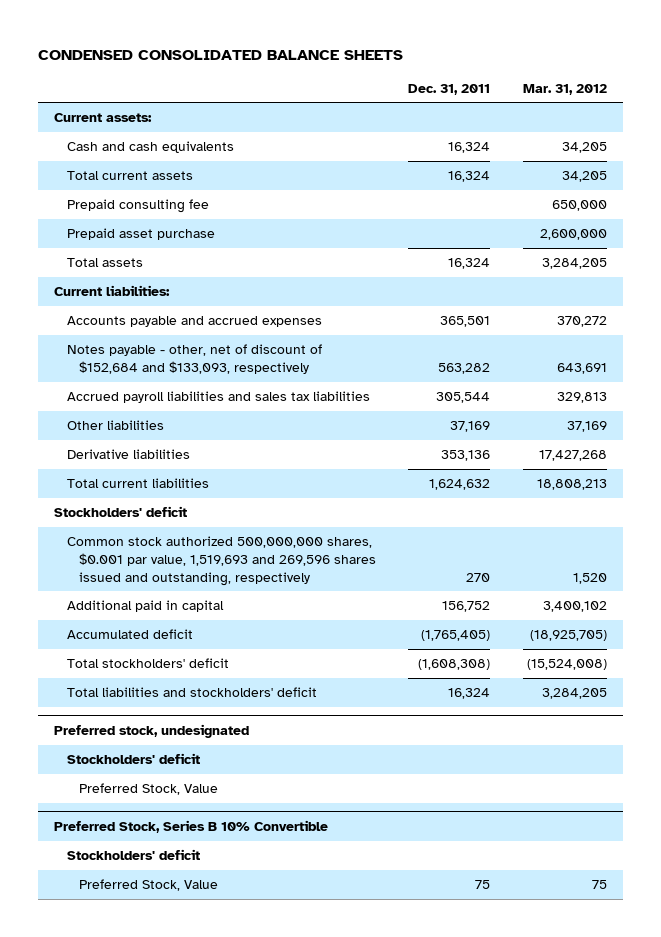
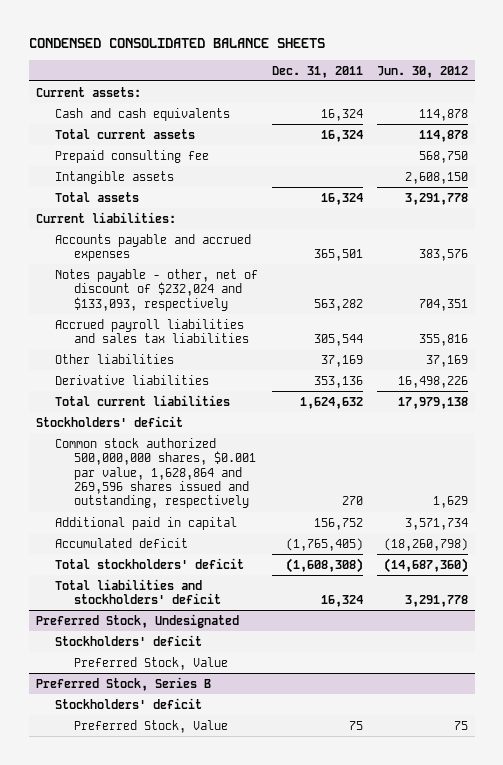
- | Dec. 31, 2011 | Mar. 31, 2012
+ | Dec. 31, 2011 | Jun. 30, 2012
- Prepaid asset purchase | | 2,600,000
+ Intangible assets | | 2,608,150
- Notes payable - other, net of discount of $152,684 and $133,093, respectively | 563,282 | 643,691
+ Notes payable - other, net of discount of $232,024 and $133,093, respectively | 563,282 | 704,351
- Common stock authorized 500,000,000 shares, $0.001 par value, 1,519,693 and 269,596 shares issued and outstanding, respectively | 270 | 1,520
+ Common stock authorized 500,000,000 shares, $0.001 par value, 1,628,864 and 269,596 shares issued and outstanding, respectively | 270 | 1,629
- Preferred stock, undesignated
+ Preferred Stock, Undesignated
- Preferred Stock, Series B 10% Convertible
+ Preferred Stock, Series B

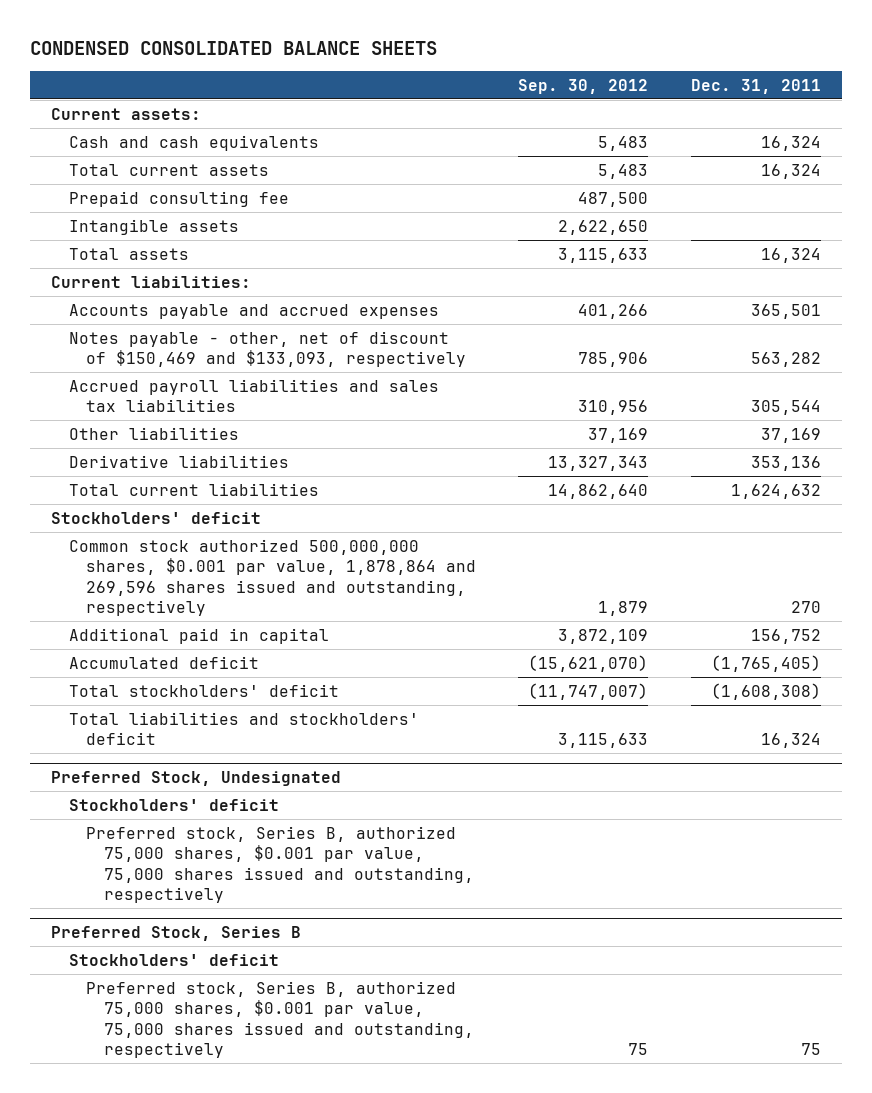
- | Dec. 31, 2011 | Jun. 30, 2012
+ | Sep. 30, 2012 | Dec. 31, 2011
- Notes payable - other, net of discount of $232,024 and $133,093, respectively | 563,282 | 704,351
+ Notes payable - other, net of discount of $150,469 and $133,093, respectively | 785,906 | 563,282
- Common stock authorized 500,000,000 shares, $0.001 par value, 1,628,864 and 269,596 shares issued and outstanding, respectively | 270 | 1,629
+ Common stock authorized 500,000,000 shares, $0.001 par value, 1,878,864 and 269,596 shares issued and outstanding, respectively | 1,879 | 270
@ Preferred Stock, Undesignated
- Preferred Stock, Value
+ Preferred stock, Series B, authorized 75,000 shares, $0.001 par value, 75,000 shares issued and outstanding, respectively
@ Preferred Stock, Series B
- Preferred Stock, Value | 75 | 75
+ Preferred stock, Series B, authorized 75,000 shares, $0.001 par value, 75,000 shares issued and outstanding, respectively | 75 | 75

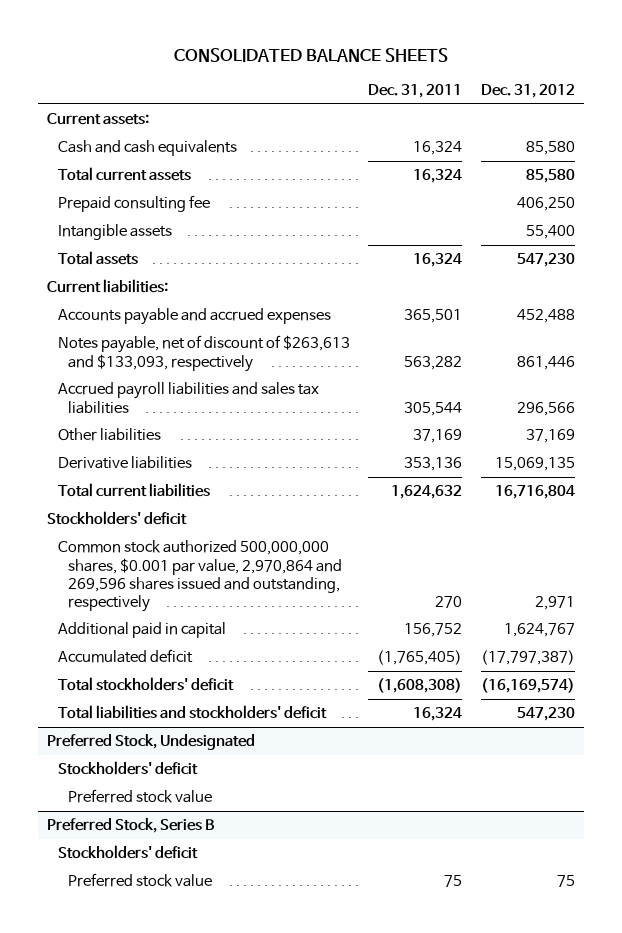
- CONDENSED CONSOLIDATED BALANCE SHEETS
+ CONSOLIDATED BALANCE SHEETS
- | Sep. 30, 2012 | Dec. 31, 2011
+ | Dec. 31, 2011 | Dec. 31, 2012
- Notes payable - other, net of discount of $150,469 and $133,093, respectively | 785,906 | 563,282
+ Notes payable, net of discount of $263,613 and $133,093, respectively | 563,282 | 861,446
- Common stock authorized 500,000,000 shares, $0.001 par value, 1,878,864 and 269,596 shares issued and outstanding, respectively | 1,879 | 270
+ Common stock authorized 500,000,000 shares, $0.001 par value, 2,970,864 and 269,596 shares issued and outstanding, respectively | 270 | 2,971
@ Preferred Stock, Undesignated
- Preferred stock, Series B, authorized 75,000 shares, $0.001 par value, 75,000 shares issued and outstanding, respectively
+ Preferred stock value
@ Preferred Stock, Series B
- Preferred stock, Series B, authorized 75,000 shares, $0.001 par value, 75,000 shares issued and outstanding, respectively | 75 | 75
+ Preferred stock value | 75 | 75

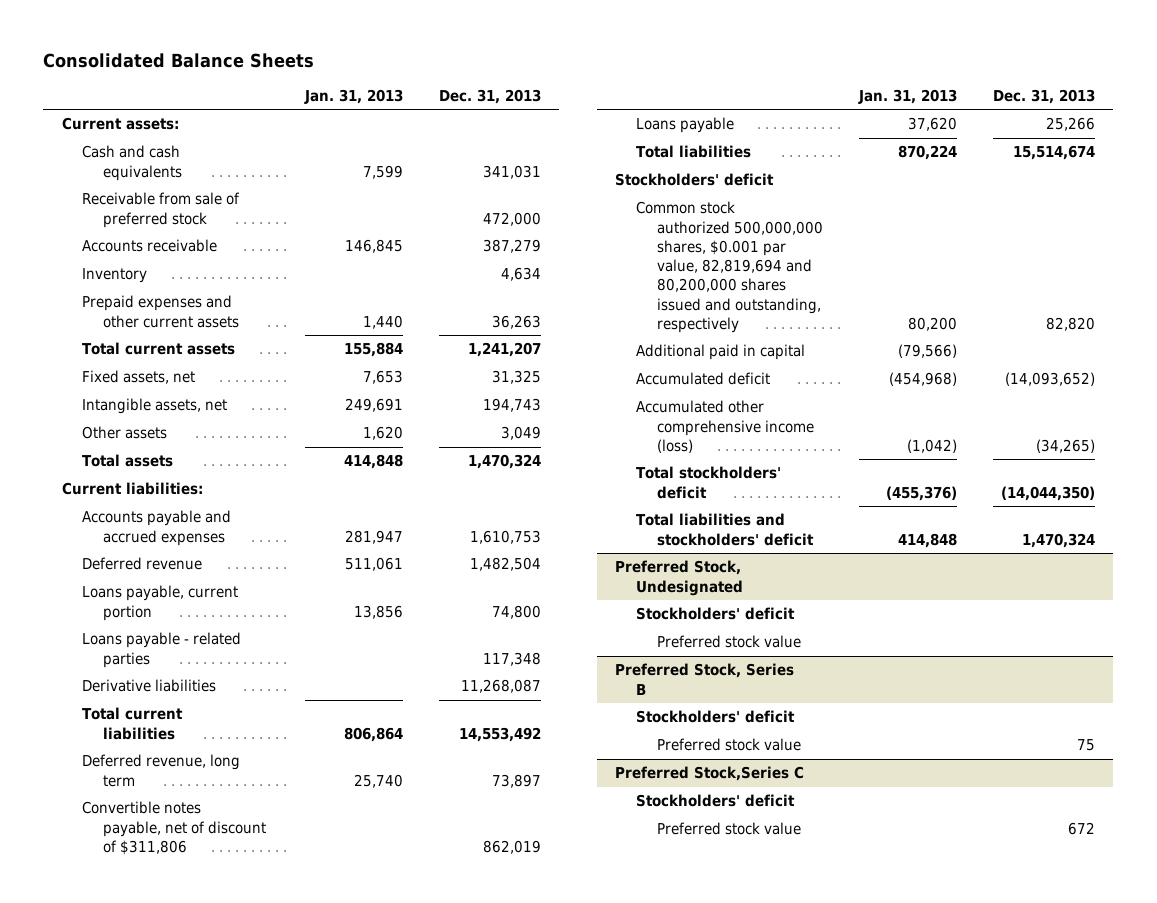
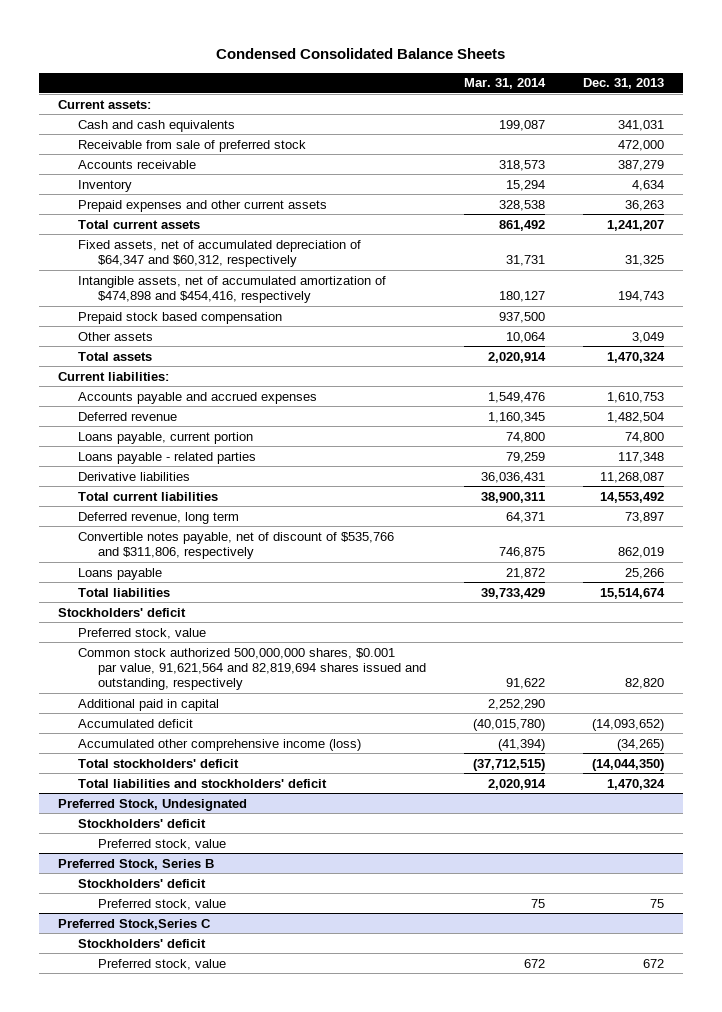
- Consolidated Balance Sheets
+ Condensed Consolidated Balance Sheets
- | Jan. 31, 2013 | Dec. 31, 2013
+ | Mar. 31, 2014 | Dec. 31, 2013
- Fixed assets, net | 7,653 | 31,325
- Intangible assets, net | 249,691 | 194,743
+ Fixed assets, net of accumulated depreciation of $64,347 and $60,312, respectively | 31,731 | 31,325
+ Intangible assets, net of accumulated amortization of $474,898 and $454,416, respectively | 180,127 | 194,743
+ Prepaid stock based compensation | 937,500 |
- Convertible notes payable, net of discount of $311,806 | | 862,019
+ Convertible notes payable, net of discount of $535,766 and $311,806, respectively | 746,875 | 862,019
- Common stock authorized 500,000,000 shares, $0.001 par value, 82,819,694 and 80,200,000 shares issued and outstanding, respectively | 80,200 | 82,820
+ Preferred stock, value
+ Common stock authorized 500,000,000 shares, $0.001 par value, 91,621,564 and 82,819,694 shares issued and outstanding, respectively | 91,622 | 82,820
@ Preferred Stock, Undesignated
- Preferred stock value
+ Preferred stock, value
@ Preferred Stock, Series B
- Preferred stock value | | 75
+ Preferred stock, value | 75 | 75
@ Preferred Stock,Series C
- Preferred stock value | | 672
+ Preferred stock, value | 672 | 672

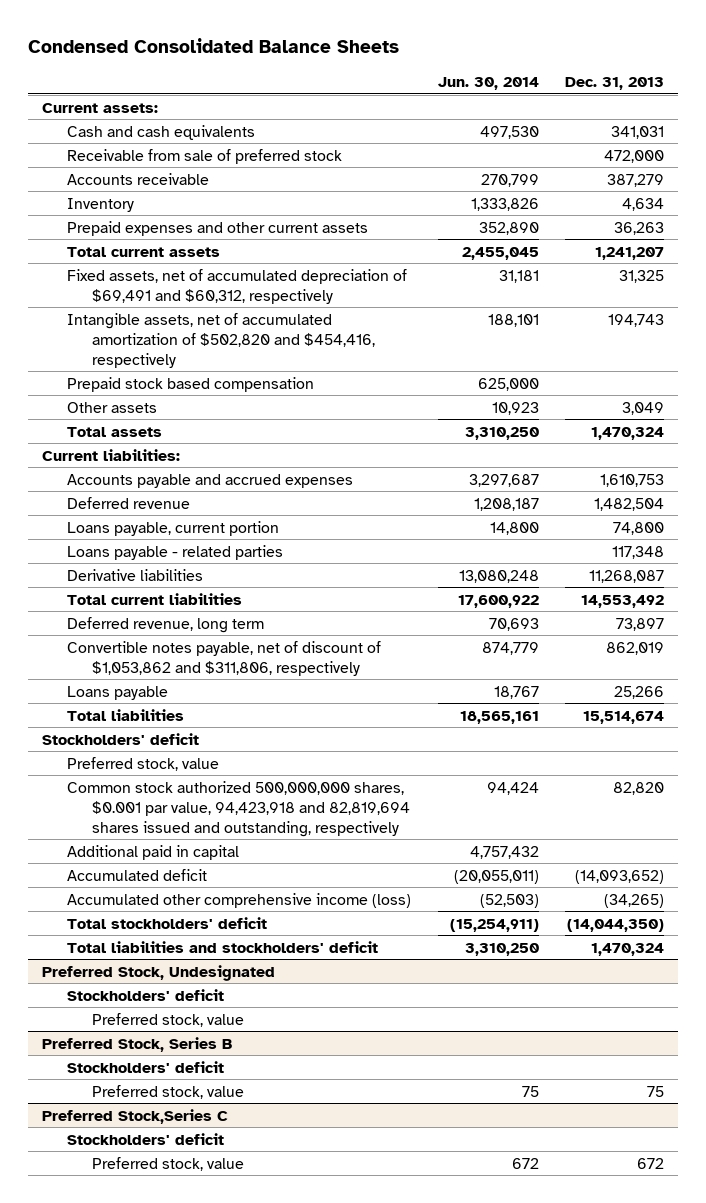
- | Mar. 31, 2014 | Dec. 31, 2013
+ | Jun. 30, 2014 | Dec. 31, 2013
- Fixed assets, net of accumulated depreciation of $64,347 and $60,312, respectively | 31,731 | 31,325
- Intangible assets, net of accumulated amortization of $474,898 and $454,416, respectively | 180,127 | 194,743
+ Fixed assets, net of accumulated depreciation of $69,491 and $60,312, respectively | 31,181 | 31,325
+ Intangible assets, net of accumulated amortization of $502,820 and $454,416, respectively | 188,101 | 194,743
- Convertible notes payable, net of discount of $535,766 and $311,806, respectively | 746,875 | 862,019
+ Convertible notes payable, net of discount of $1,053,862 and $311,806, respectively | 874,779 | 862,019
- Common stock authorized 500,000,000 shares, $0.001 par value, 91,621,564 and 82,819,694 shares issued and outstanding, respectively | 91,622 | 82,820
+ Common stock authorized 500,000,000 shares, $0.001 par value, 94,423,918 and 82,819,694 shares issued and outstanding, respectively | 94,424 | 82,820

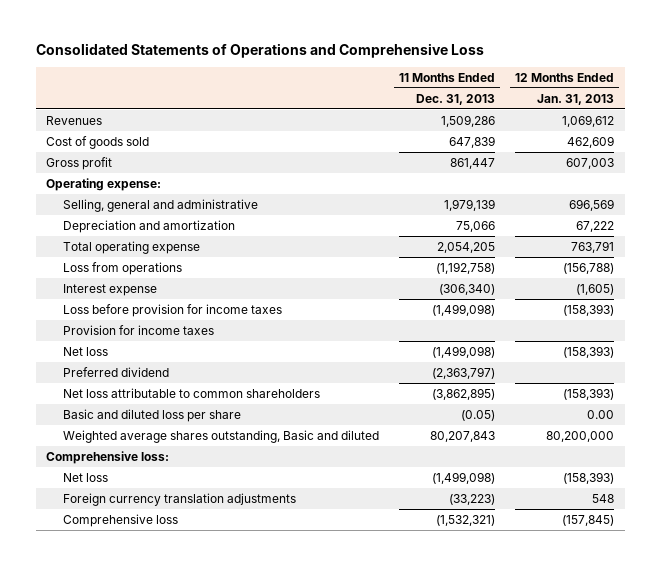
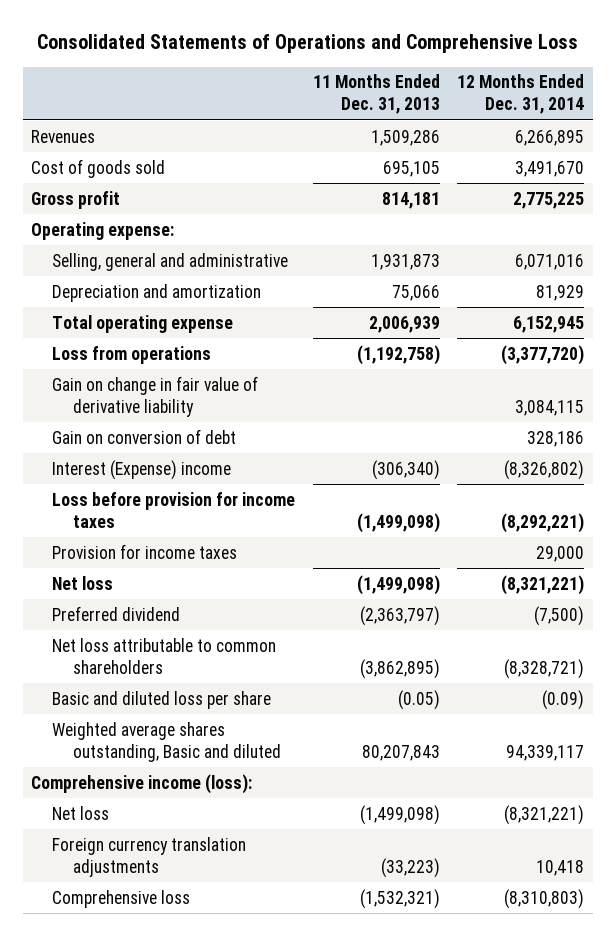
- | 11 Months Ended Dec. 31, 2013 | 12 Months Ended Jan. 31, 2013
+ | 11 Months Ended Dec. 31, 2013 | 12 Months Ended Dec. 31, 2014
- Cost of goods sold | 647,839 | 462,609
- Gross profit | 861,447 | 607,003
+ Cost of goods sold | 695,105 | 3,491,670
+ Gross profit | 814,181 | 2,775,225
- Selling, general and administrative | 1,979,139 | 696,569
+ Selling, general and administrative | 1,931,873 | 6,071,016
- Total operating expense | 2,054,205 | 763,791
+ Total operating expense | 2,006,939 | 6,152,945
- Interest expense | (306,340) | (1,605)
+ Gain on change in fair value of derivative liability | | 3,084,115
+ Gain on conversion of debt | | 328,186
+ Interest (Expense) income | (306,340) | (8,326,802)
- Comprehensive loss:
+ Comprehensive income (loss):

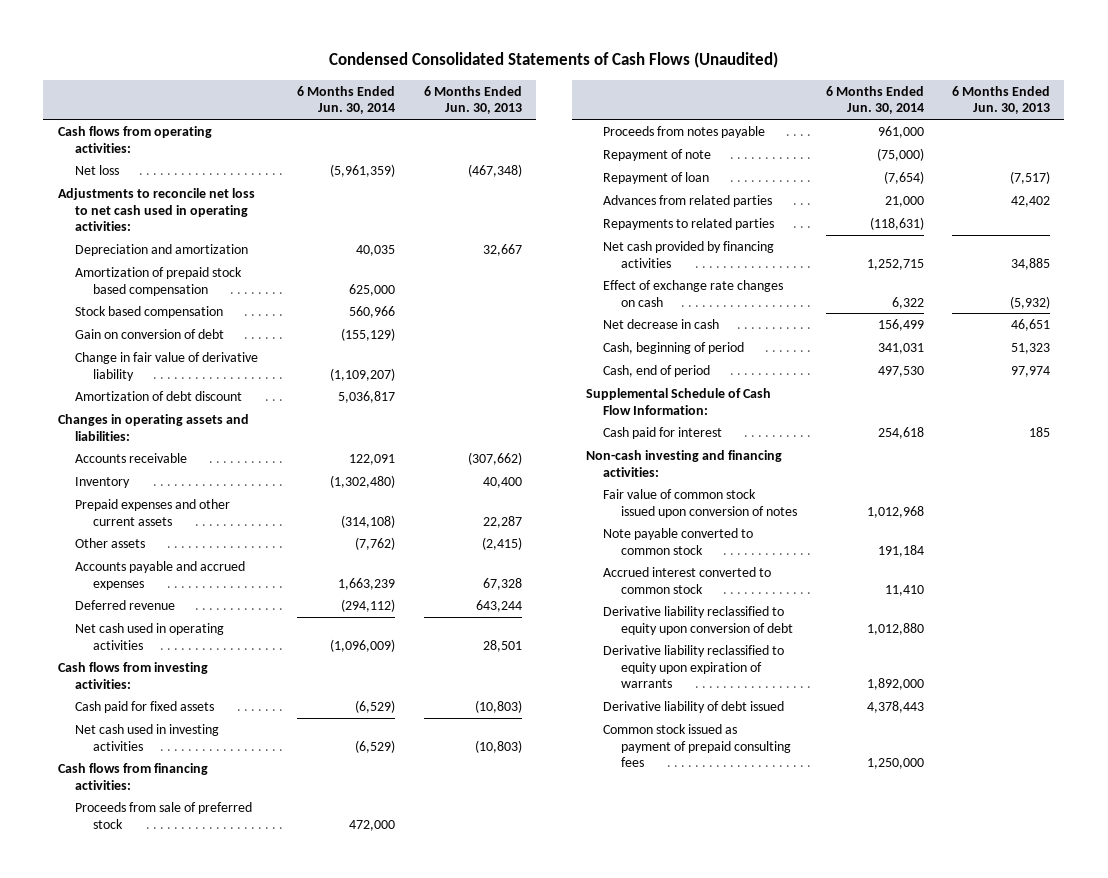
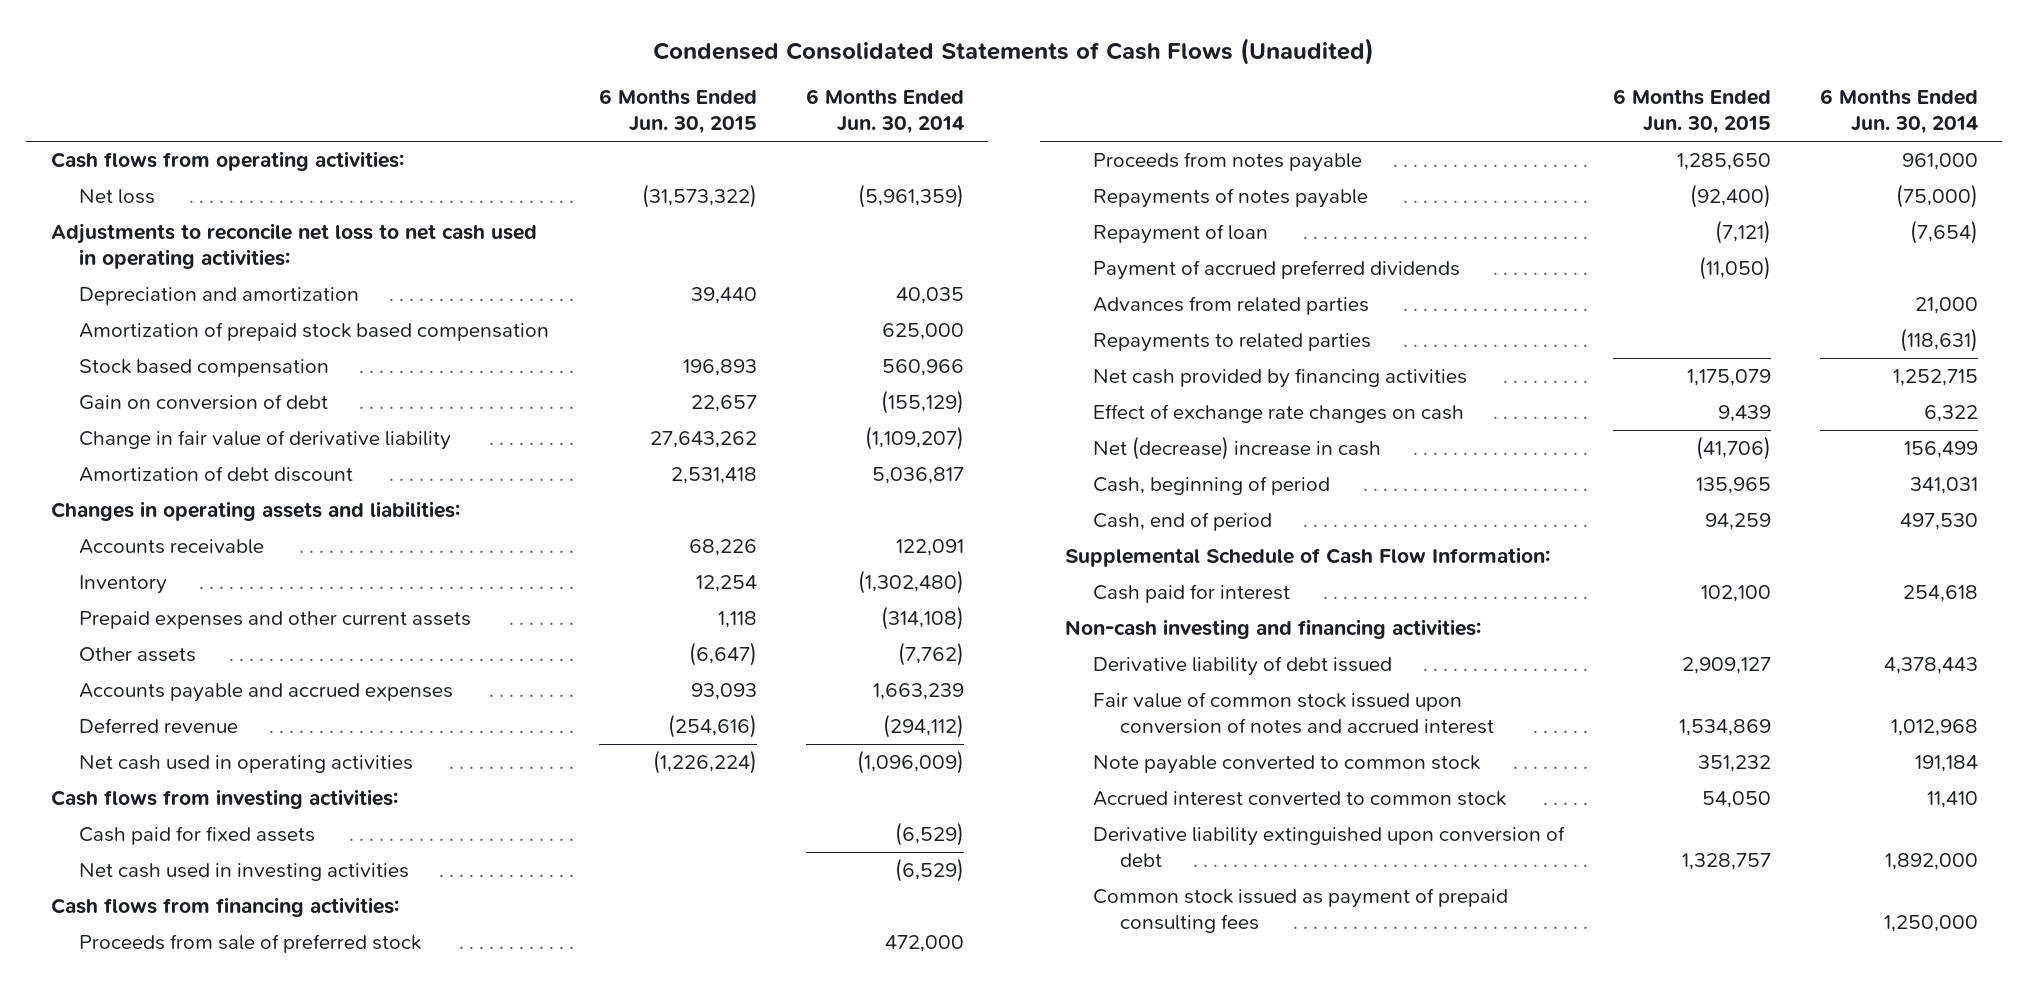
- | 6 Months Ended Jun. 30, 2014 | 6 Months Ended Jun. 30, 2013
+ | 6 Months Ended Jun. 30, 2015 | 6 Months Ended Jun. 30, 2014
- Repayment of note | (75,000) |
+ Repayments of notes payable | (92,400) | (75,000)
+ Payment of accrued preferred dividends | (11,050) |
- Net decrease in cash | 156,499 | 46,651
+ Net (decrease) increase in cash | (41,706) | 156,499
- Fair value of common stock issued upon conversion of notes | 1,012,968 |
moved up: Derivative liability of debt issued | 2,909,127 | 4,378,443
+ Fair value of common stock issued upon conversion of notes and accrued interest | 1,534,869 | 1,012,968
- Derivative liability reclassified to equity upon conversion of debt | 1,012,880 |
- Derivative liability reclassified to equity upon expiration of warrants | 1,892,000 |
+ Derivative liability extinguished upon conversion of debt | 1,328,757 | 1,892,000

